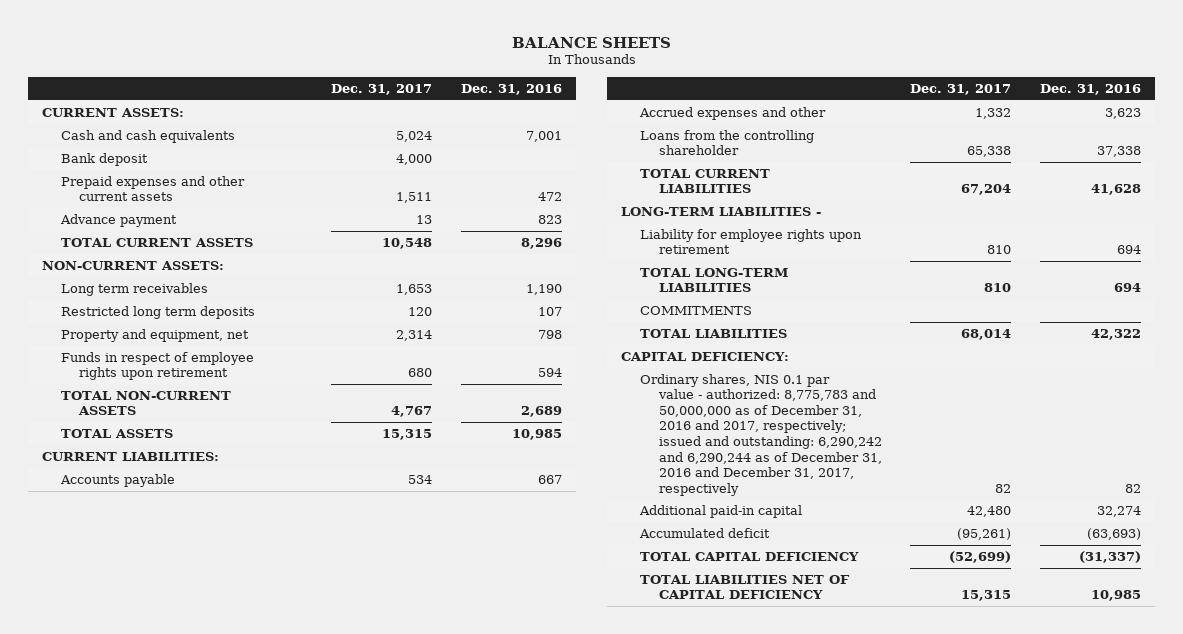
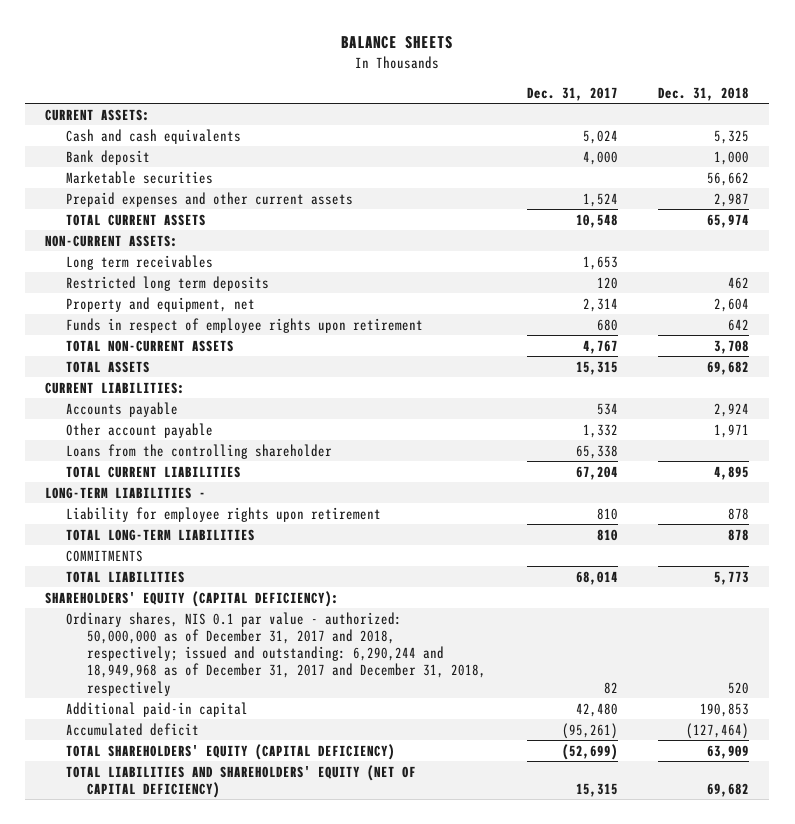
- | Dec. 31, 2017 | Dec. 31, 2016
+ | Dec. 31, 2017 | Dec. 31, 2018
- Prepaid expenses and other current assets | 1,511 | 472
- Advance payment | 13 | 823
+ Marketable securities | | 56,662
+ Prepaid expenses and other current assets | 1,524 | 2,987
- Accrued expenses and other | 1,332 | 3,623
+ Other account payable | 1,332 | 1,971
- CAPITAL DEFICIENCY:
- Ordinary shares, NIS 0.1 par value - authorized: 8,775,783 and 50,000,000 as of December 31, 2016 and 2017, respectively; issued and outstanding: 6,290,242 and 6,290,244 as of December 31, 2016 and December 31, 2017, respectively | 82 | 82
+ SHAREHOLDERS' EQUITY (CAPITAL DEFICIENCY):
+ Ordinary shares, NIS 0.1 par value - authorized: 50,000,000 as of December 31, 2017 and 2018, respectively; issued and outstanding: 6,290,244 and 18,949,968 as of December 31, 2017 and December 31, 2018, respectively | 82 | 520
- TOTAL CAPITAL DEFICIENCY | (52,699) | (31,337)
- TOTAL LIABILITIES NET OF CAPITAL DEFICIENCY | 15,315 | 10,985
+ TOTAL SHAREHOLDERS' EQUITY (CAPITAL DEFICIENCY) | (52,699) | 63,909
+ TOTAL LIABILITIES AND SHAREHOLDERS' EQUITY (NET OF CAPITAL DEFICIENCY) | 15,315 | 69,682

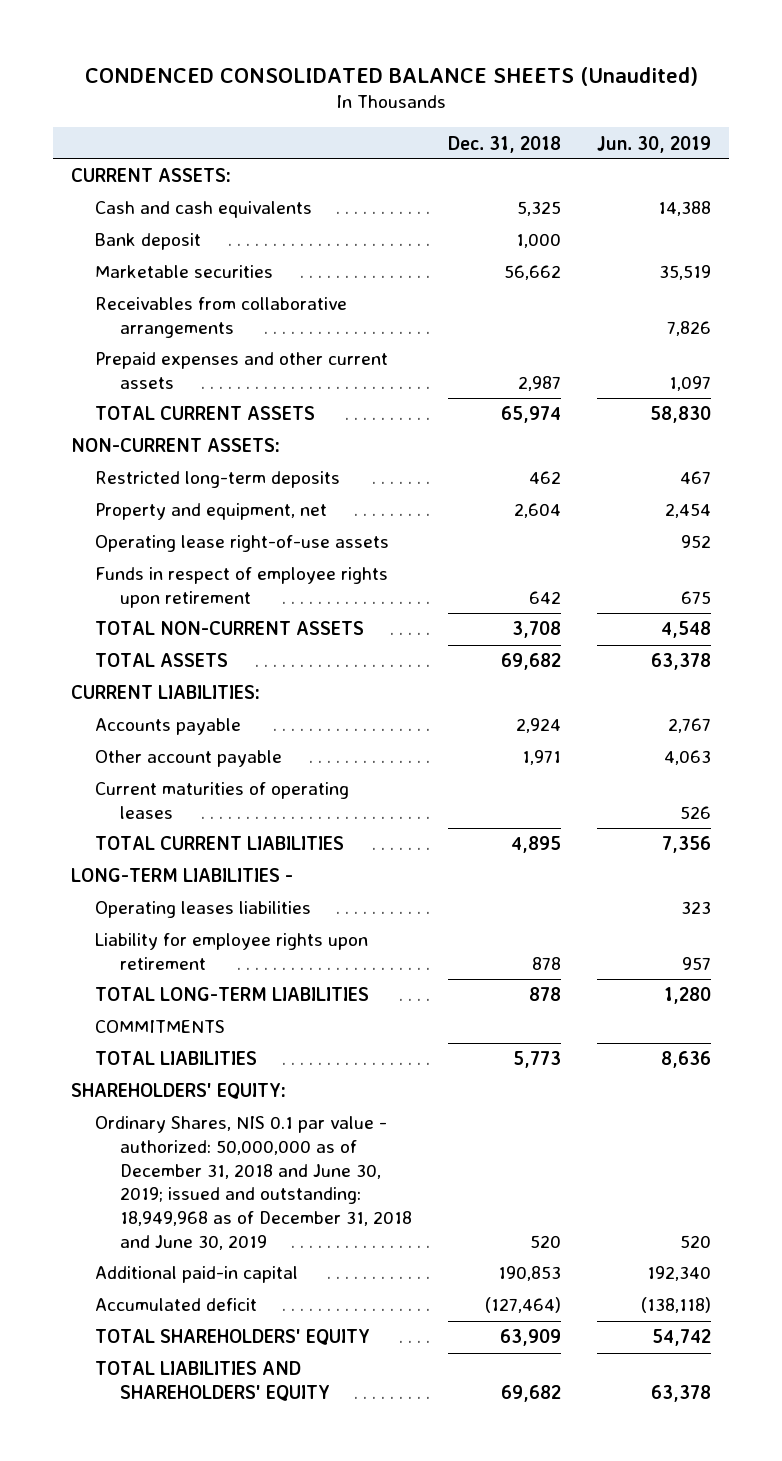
- BALANCE SHEETS
+ CONDENCED CONSOLIDATED BALANCE SHEETS (Unaudited)
- | Dec. 31, 2017 | Dec. 31, 2018
+ | Dec. 31, 2018 | Jun. 30, 2019
+ Receivables from collaborative arrangements | | 7,826
- Long term receivables | 1,653 |
- Restricted long term deposits | 120 | 462
+ Restricted long-term deposits | 462 | 467
+ Operating lease right-of-use assets | | 952
- Loans from the controlling shareholder | 65,338 |
+ Current maturities of operating leases | | 526
+ Operating leases liabilities | | 323
- SHAREHOLDERS' EQUITY (CAPITAL DEFICIENCY):
- Ordinary shares, NIS 0.1 par value - authorized: 50,000,000 as of December 31, 2017 and 2018, respectively; issued and outstanding: 6,290,244 and 18,949,968 as of December 31, 2017 and December 31, 2018, respectively | 82 | 520
+ SHAREHOLDERS' EQUITY:
+ Ordinary Shares, NIS 0.1 par value - authorized: 50,000,000 as of December 31, 2018 and June 30, 2019; issued and outstanding: 18,949,968 as of December 31, 2018 and June 30, 2019 | 520 | 520
- TOTAL SHAREHOLDERS' EQUITY (CAPITAL DEFICIENCY) | (52,699) | 63,909
- TOTAL LIABILITIES AND SHAREHOLDERS' EQUITY (NET OF CAPITAL DEFICIENCY) | 15,315 | 69,682
+ TOTAL SHAREHOLDERS' EQUITY | 63,909 | 54,742
+ TOTAL LIABILITIES AND SHAREHOLDERS' EQUITY | 69,682 | 63,378

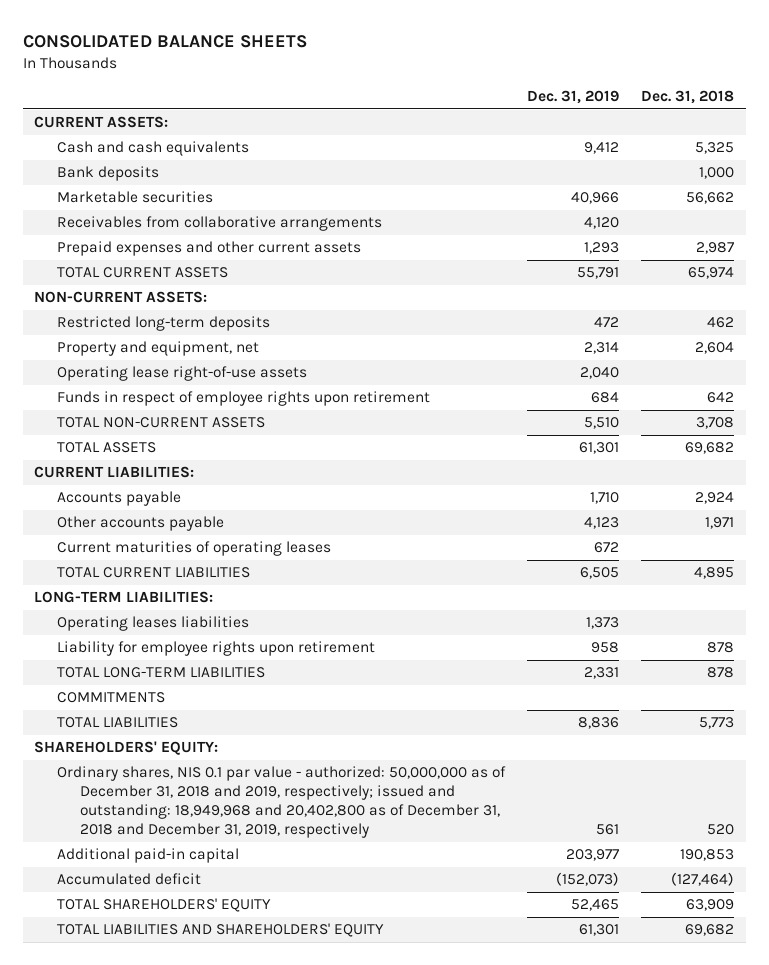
- CONDENCED CONSOLIDATED BALANCE SHEETS (Unaudited)
+ CONSOLIDATED BALANCE SHEETS
- | Dec. 31, 2018 | Jun. 30, 2019
+ | Dec. 31, 2019 | Dec. 31, 2018
- Bank deposit | 1,000 |
+ Bank deposits | | 1,000
- Other account payable | 1,971 | 4,063
+ Other accounts payable | 4,123 | 1,971
- LONG-TERM LIABILITIES -
+ LONG-TERM LIABILITIES:
- Ordinary Shares, NIS 0.1 par value - authorized: 50,000,000 as of December 31, 2018 and June 30, 2019; issued and outstanding: 18,949,968 as of December 31, 2018 and June 30, 2019 | 520 | 520
+ Ordinary shares, NIS 0.1 par value - authorized: 50,000,000 as of December 31, 2018 and 2019, respectively; issued and outstanding: 18,949,968 and 20,402,800 as of December 31, 2018 and December 31, 2019, respectively | 561 | 520

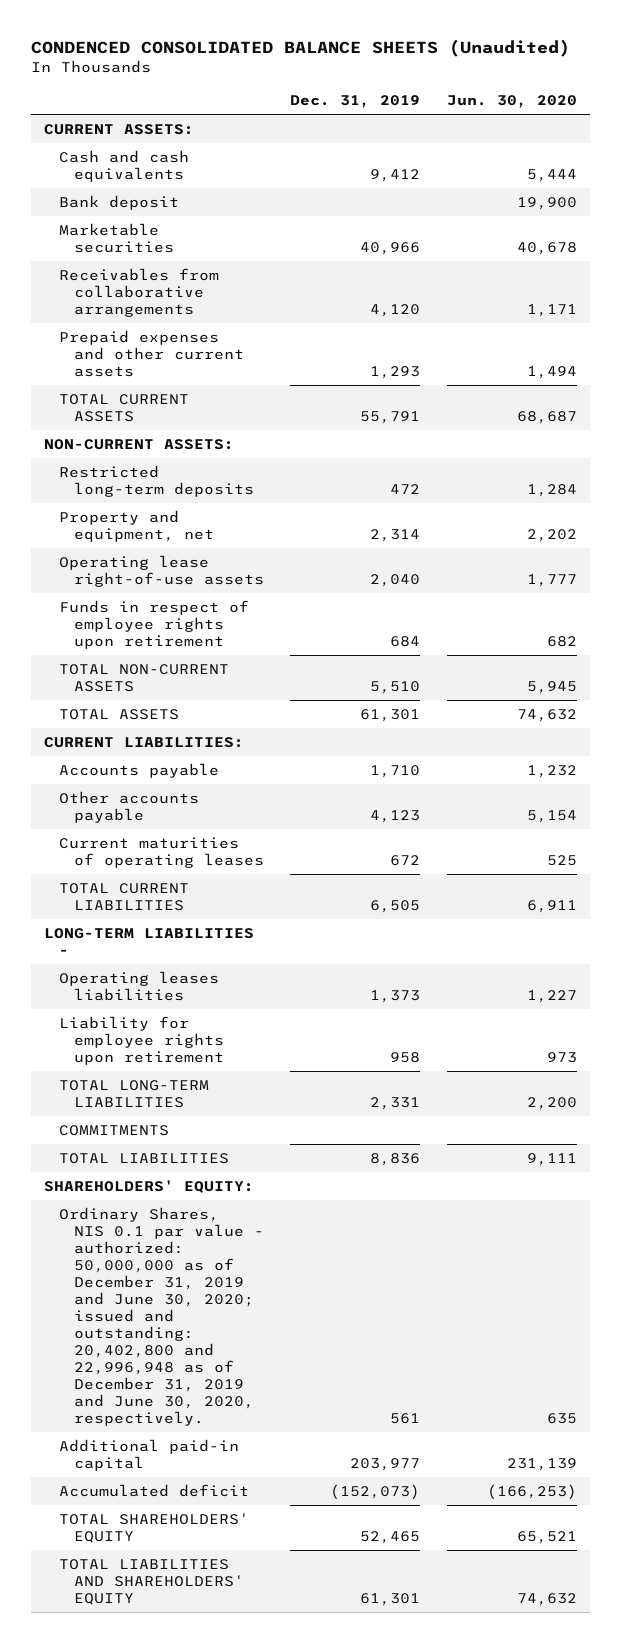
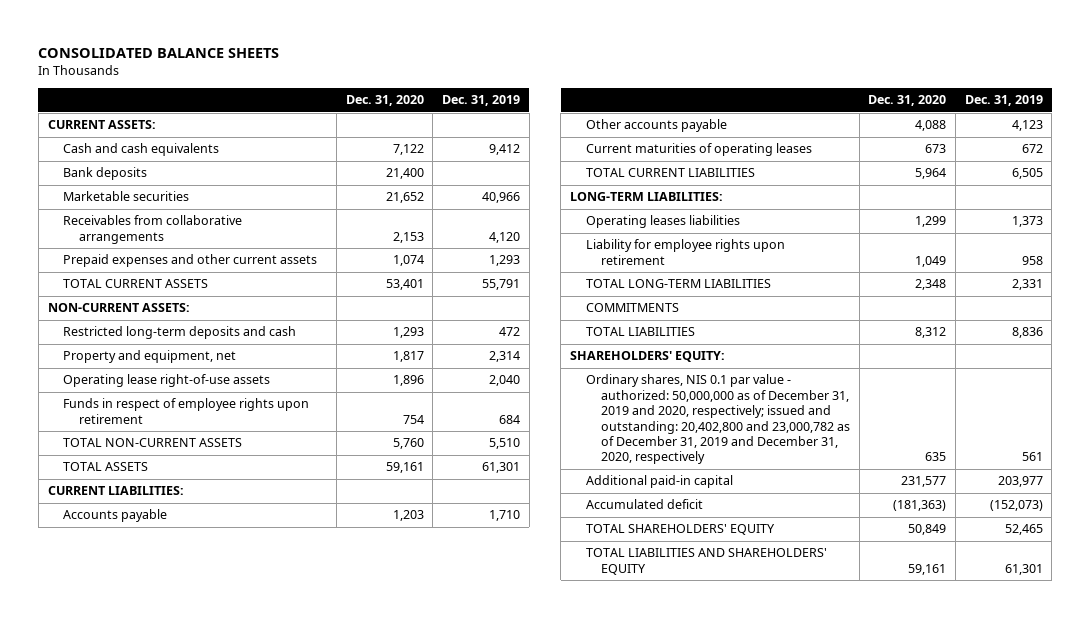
- CONDENCED CONSOLIDATED BALANCE SHEETS (Unaudited)
+ CONSOLIDATED BALANCE SHEETS
- | Dec. 31, 2019 | Jun. 30, 2020
+ | Dec. 31, 2020 | Dec. 31, 2019
- Bank deposit | | 19,900
+ Bank deposits | 21,400 |
- Restricted long-term deposits | 472 | 1,284
+ Restricted long-term deposits and cash | 1,293 | 472
- LONG-TERM LIABILITIES -
+ LONG-TERM LIABILITIES:
- Ordinary Shares, NIS 0.1 par value - authorized: 50,000,000 as of December 31, 2019 and June 30, 2020; issued and outstanding: 20,402,800 and 22,996,948 as of December 31, 2019 and June 30, 2020, respectively. | 561 | 635
+ Ordinary shares, NIS 0.1 par value - authorized: 50,000,000 as of December 31, 2019 and 2020, respectively; issued and outstanding: 20,402,800 and 23,000,782 as of December 31, 2019 and December 31, 2020, respectively | 635 | 561

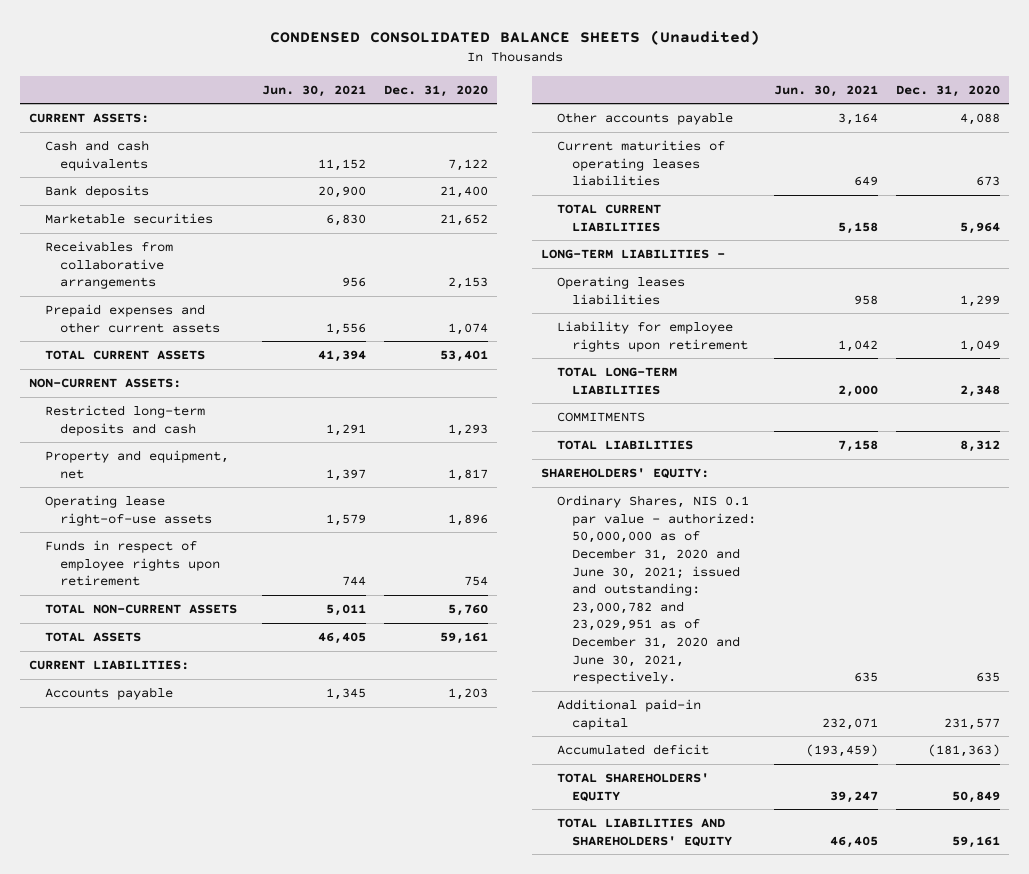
- CONSOLIDATED BALANCE SHEETS
+ CONDENSED CONSOLIDATED BALANCE SHEETS (Unaudited)
- | Dec. 31, 2020 | Dec. 31, 2019
+ | Jun. 30, 2021 | Dec. 31, 2020
- Current maturities of operating leases | 673 | 672
+ Current maturities of operating leases liabilities | 649 | 673
- LONG-TERM LIABILITIES:
+ LONG-TERM LIABILITIES -
- Ordinary shares, NIS 0.1 par value - authorized: 50,000,000 as of December 31, 2019 and 2020, respectively; issued and outstanding: 20,402,800 and 23,000,782 as of December 31, 2019 and December 31, 2020, respectively | 635 | 561
+ Ordinary Shares, NIS 0.1 par value - authorized: 50,000,000 as of December 31, 2020 and June 30, 2021; issued and outstanding: 23,000,782 and 23,029,951 as of December 31, 2020 and June 30, 2021, respectively. | 635 | 635

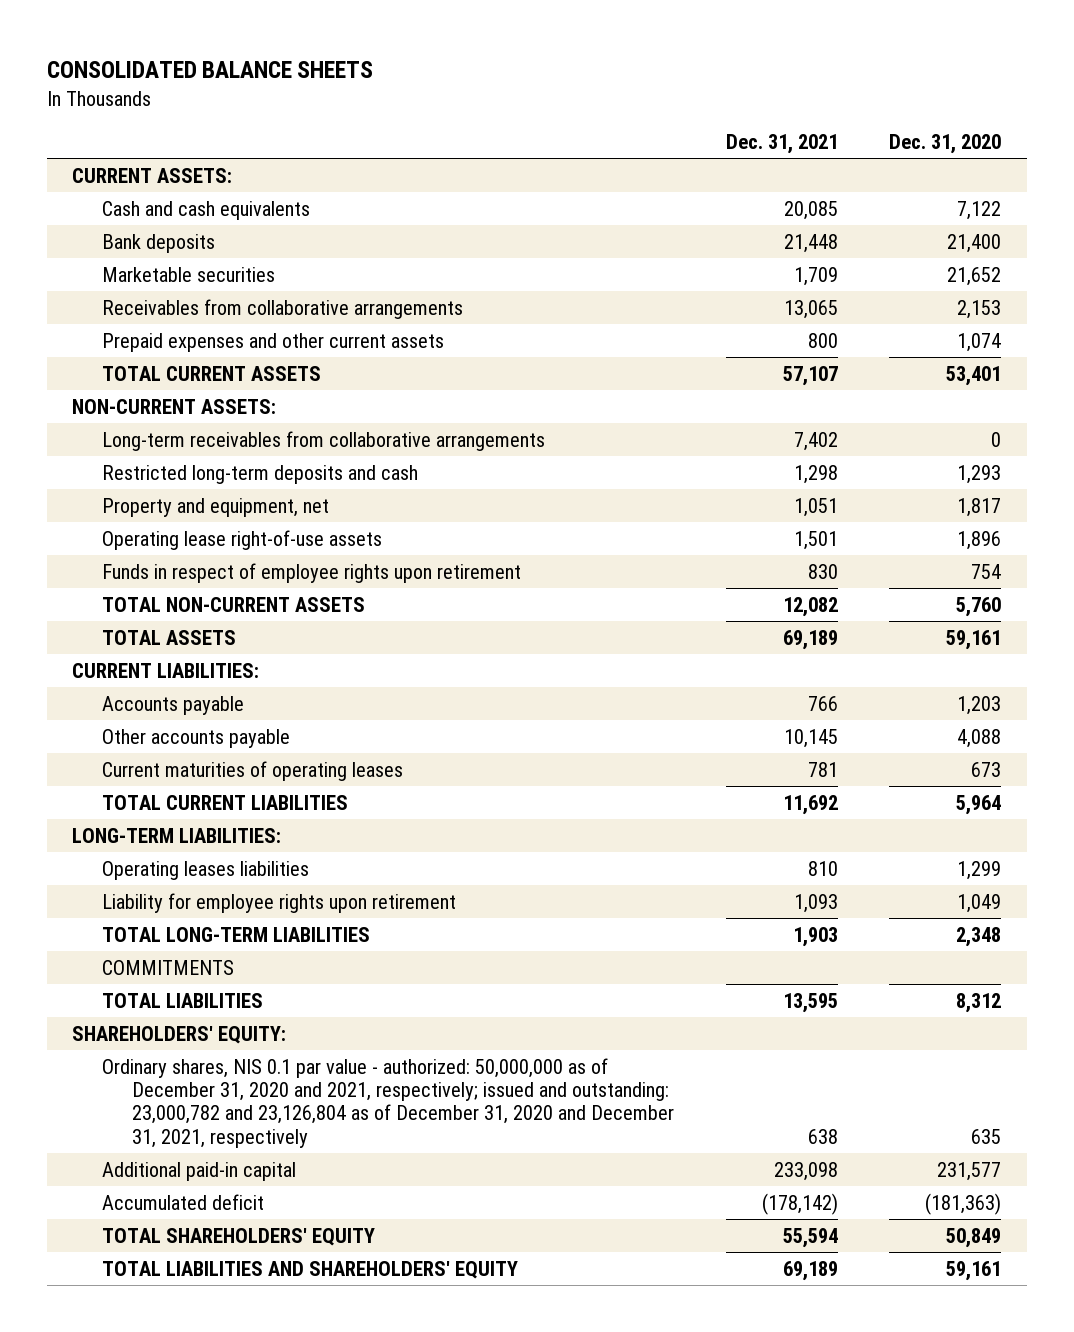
- CONDENSED CONSOLIDATED BALANCE SHEETS (Unaudited)
+ CONSOLIDATED BALANCE SHEETS
- | Jun. 30, 2021 | Dec. 31, 2020
+ | Dec. 31, 2021 | Dec. 31, 2020
+ Long-term receivables from collaborative arrangements | 7,402 | 0
- Current maturities of operating leases liabilities | 649 | 673
+ Current maturities of operating leases | 781 | 673
- LONG-TERM LIABILITIES -
+ LONG-TERM LIABILITIES:
- Ordinary Shares, NIS 0.1 par value - authorized: 50,000,000 as of December 31, 2020 and June 30, 2021; issued and outstanding: 23,000,782 and 23,029,951 as of December 31, 2020 and June 30, 2021, respectively. | 635 | 635
+ Ordinary shares, NIS 0.1 par value - authorized: 50,000,000 as of December 31, 2020 and 2021, respectively; issued and outstanding: 23,000,782 and 23,126,804 as of December 31, 2020 and December 31, 2021, respectively | 638 | 635

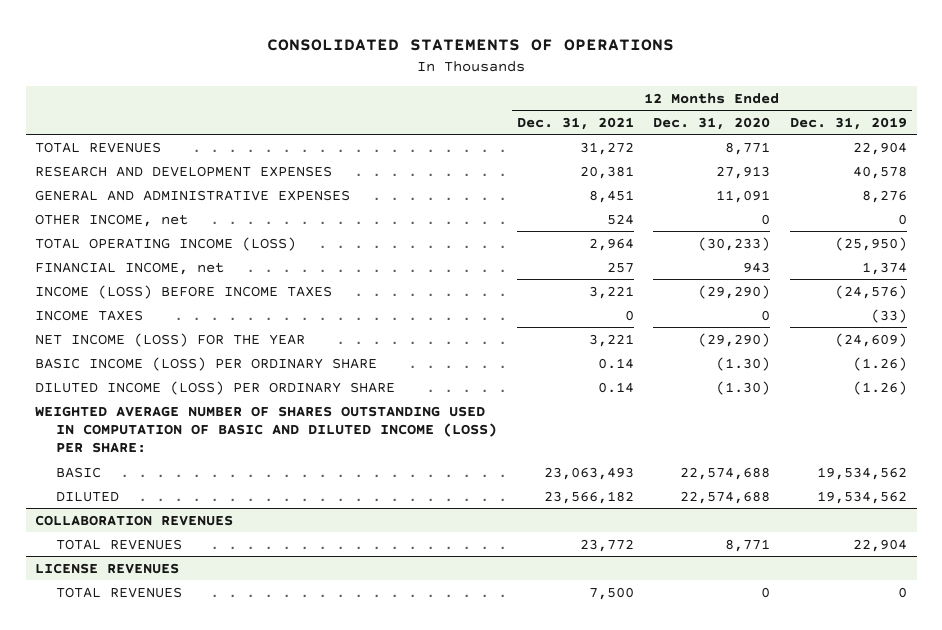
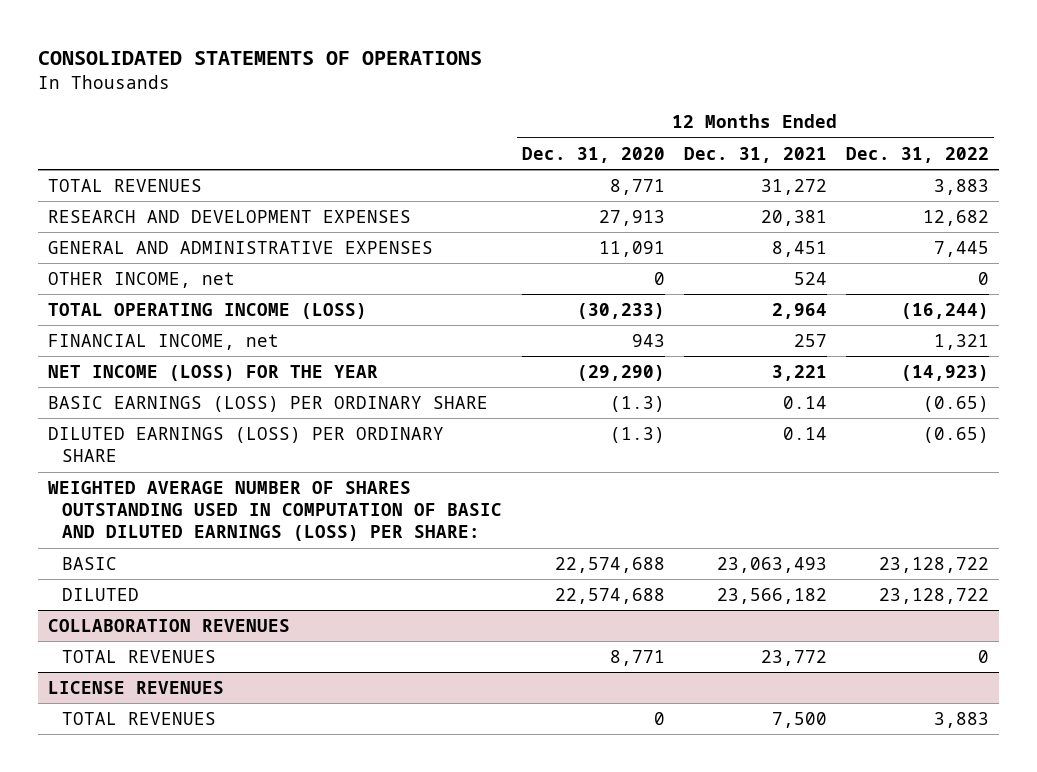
- | 12 Months Ended Dec. 31, 2021 | 12 Months Ended Dec. 31, 2020 | 12 Months Ended Dec. 31, 2019
+ | 12 Months Ended Dec. 31, 2020 | 12 Months Ended Dec. 31, 2021 | 12 Months Ended Dec. 31, 2022
- INCOME (LOSS) BEFORE INCOME TAXES | 3,221 | (29,290) | (24,576)
- INCOME TAXES | 0 | 0 | (33)
- BASIC INCOME (LOSS) PER ORDINARY SHARE | 0.14 | (1.30) | (1.26)
- DILUTED INCOME (LOSS) PER ORDINARY SHARE | 0.14 | (1.30) | (1.26)
- WEIGHTED AVERAGE NUMBER OF SHARES OUTSTANDING USED IN COMPUTATION OF BASIC AND DILUTED INCOME (LOSS) PER SHARE:
+ BASIC EARNINGS (LOSS) PER ORDINARY SHARE | (1.3) | 0.14 | (0.65)
+ DILUTED EARNINGS (LOSS) PER ORDINARY SHARE | (1.3) | 0.14 | (0.65)
+ WEIGHTED AVERAGE NUMBER OF SHARES OUTSTANDING USED IN COMPUTATION OF BASIC AND DILUTED EARNINGS (LOSS) PER SHARE:

